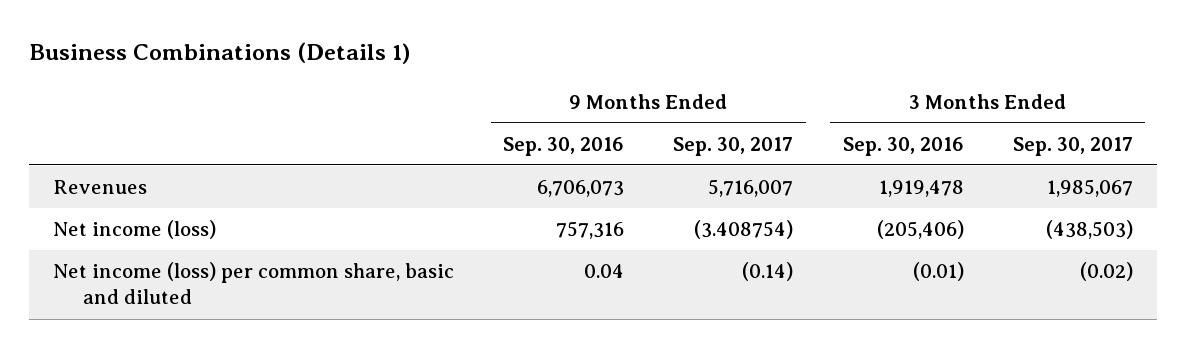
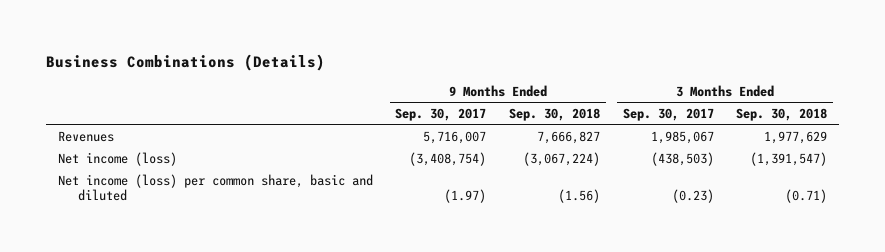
- Business Combinations (Details 1)
+ Business Combinations (Details)
- | 9 Months Ended Sep. 30, 2016 | 9 Months Ended Sep. 30, 2017 | 3 Months Ended Sep. 30, 2016 | 3 Months Ended Sep. 30, 2017
+ | 9 Months Ended Sep. 30, 2017 | 9 Months Ended Sep. 30, 2018 | 3 Months Ended Sep. 30, 2017 | 3 Months Ended Sep. 30, 2018
- Net income (loss) | 757,316 | (3.408754) | (205,406) | (438,503)
- Net income (loss) per common share, basic and diluted | 0.04 | (0.14) | (0.01) | (0.02)
+ Net income (loss) | (3,408,754) | (3,067,224) | (438,503) | (1,391,547)
+ Net income (loss) per common share, basic and diluted | (1.97) | (1.56) | (0.23) | (0.71)

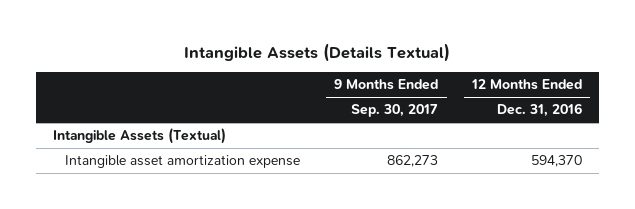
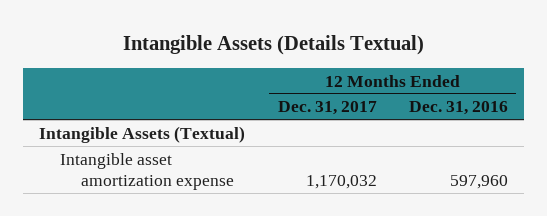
- | 9 Months Ended Sep. 30, 2017 | 12 Months Ended Dec. 31, 2016
+ | 12 Months Ended Dec. 31, 2017 | 12 Months Ended Dec. 31, 2016
- Intangible asset amortization expense | 862,273 | 594,370
+ Intangible asset amortization expense | 1,170,032 | 597,960

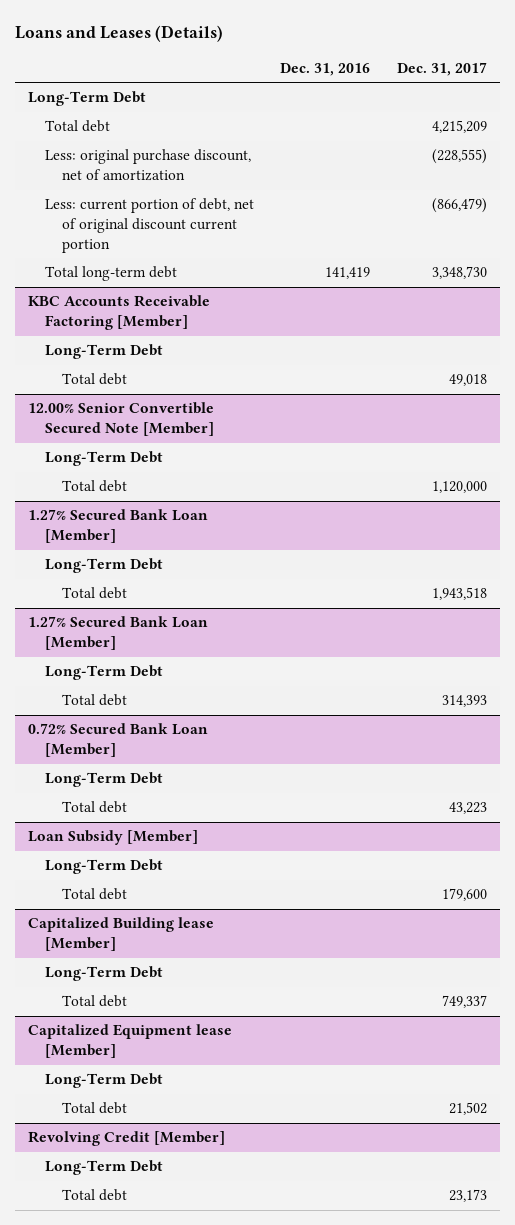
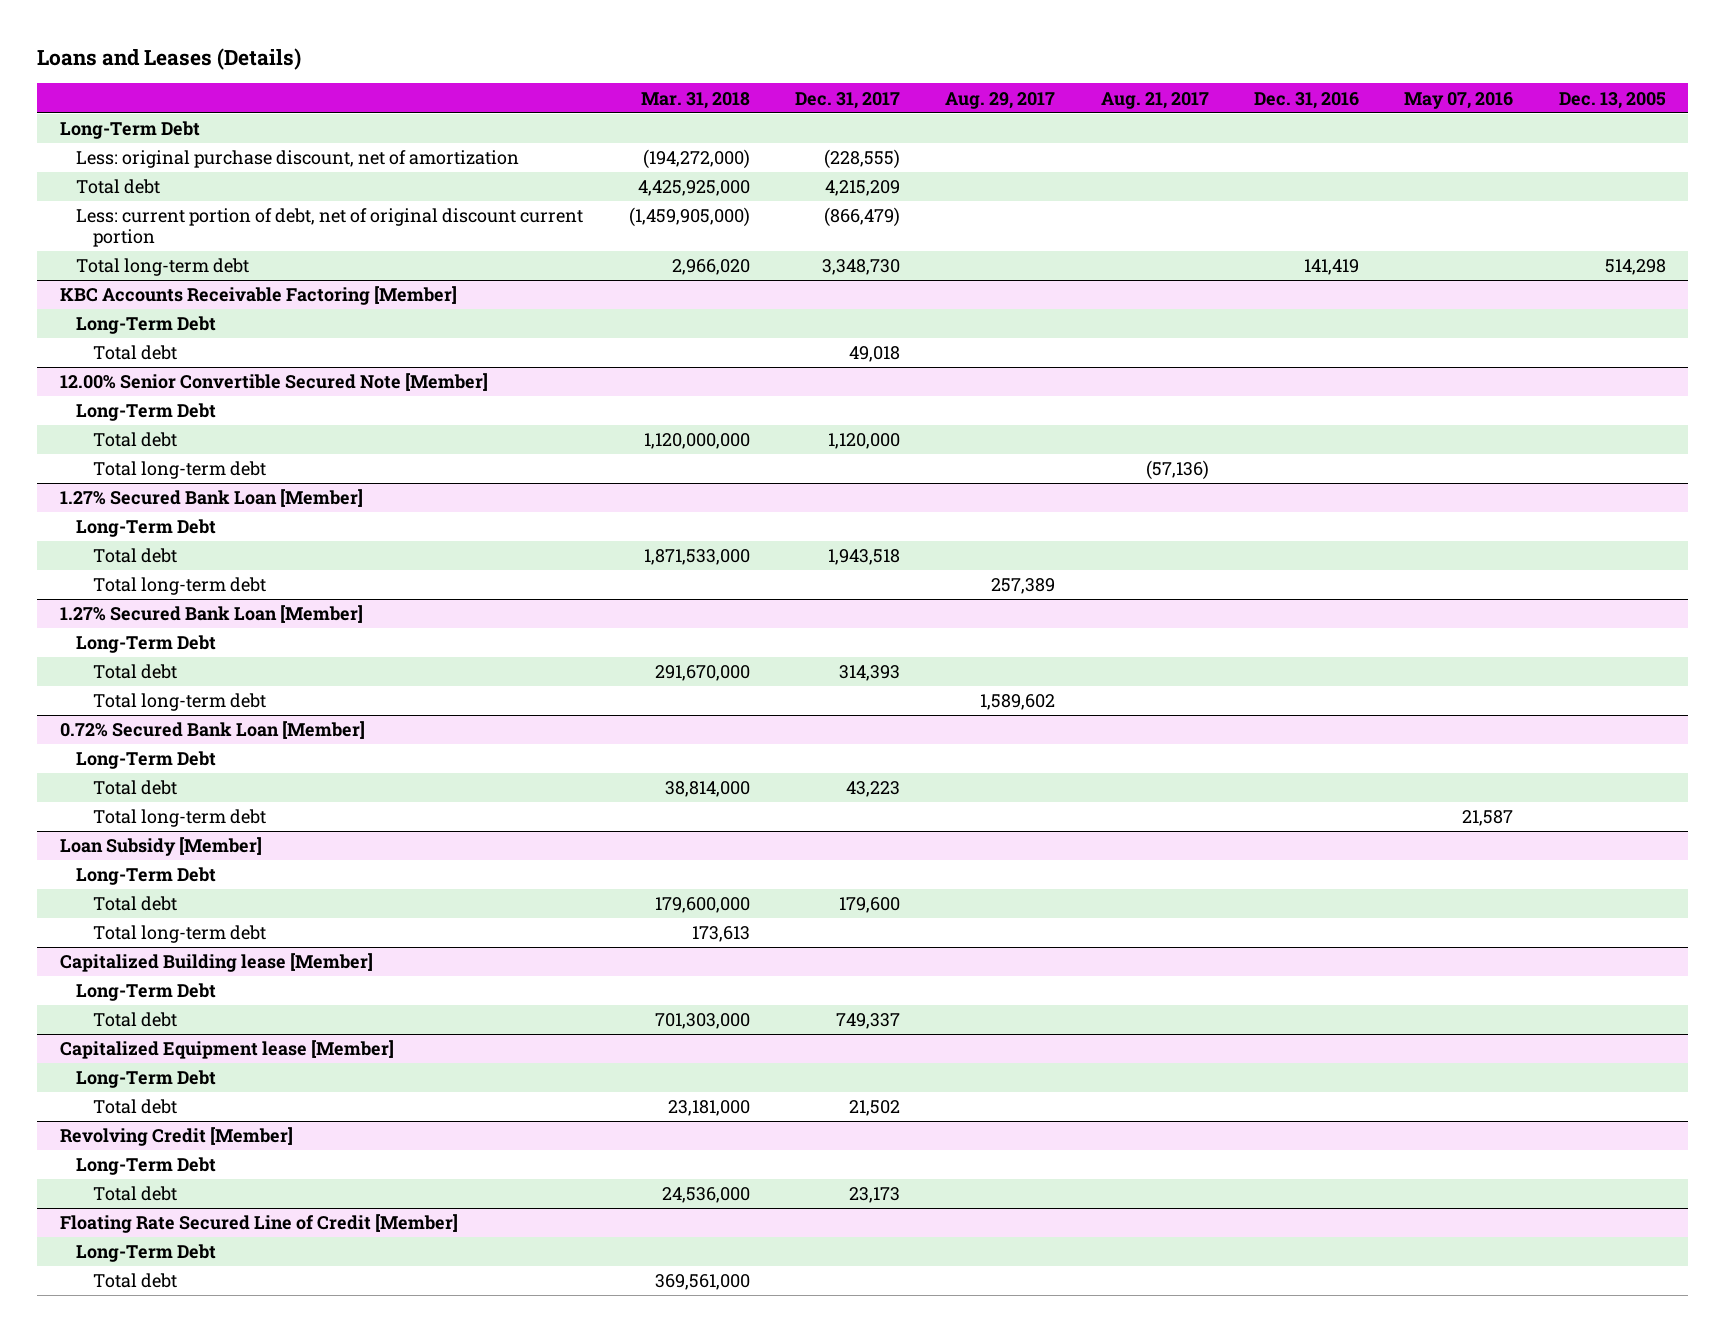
- | Dec. 31, 2016 | Dec. 31, 2017
+ | Mar. 31, 2018 | Dec. 31, 2017 | Aug. 29, 2017 | Aug. 21, 2017 | Dec. 31, 2016 | May 07, 2016 | Dec. 13, 2005
moved down: Total debt | 4,425,925,000 | 4,215,209 | | | | |
@ 12.00% Senior Convertible Secured Note [Member]
+ Total long-term debt | | | | (57,136) | | |
@ 1.27% Secured Bank Loan [Member]
+ Total long-term debt | | | 257,389 | | | |
+ Total long-term debt | | | 1,589,602 | | | |
@ 0.72% Secured Bank Loan [Member]
+ Total long-term debt | | | | | | 21,587 |
@ Loan Subsidy [Member]
+ Total long-term debt | 173,613 | | | | | |
+ Floating Rate Secured Line of Credit [Member]
+ Long-Term Debt
+ Total debt | 369,561,000 | | | | | |

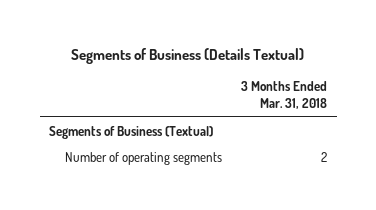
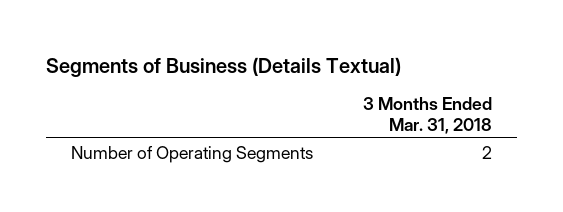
- Segments of Business (Textual)
- Number of operating segments | 2
+ Number of Operating Segments | 2

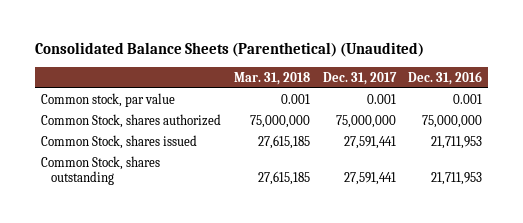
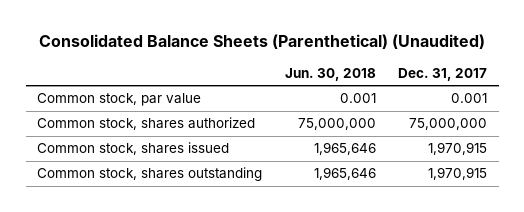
- | Mar. 31, 2018 | Dec. 31, 2017 | Dec. 31, 2016
+ | Jun. 30, 2018 | Dec. 31, 2017
- Common Stock, shares authorized | 75,000,000 | 75,000,000 | 75,000,000
- Common Stock, shares issued | 27,615,185 | 27,591,441 | 21,711,953
- Common Stock, shares outstanding | 27,615,185 | 27,591,441 | 21,711,953
+ Common stock, shares authorized | 75,000,000 | 75,000,000
+ Common stock, shares issued | 1,965,646 | 1,970,915
+ Common stock, shares outstanding | 1,965,646 | 1,970,915

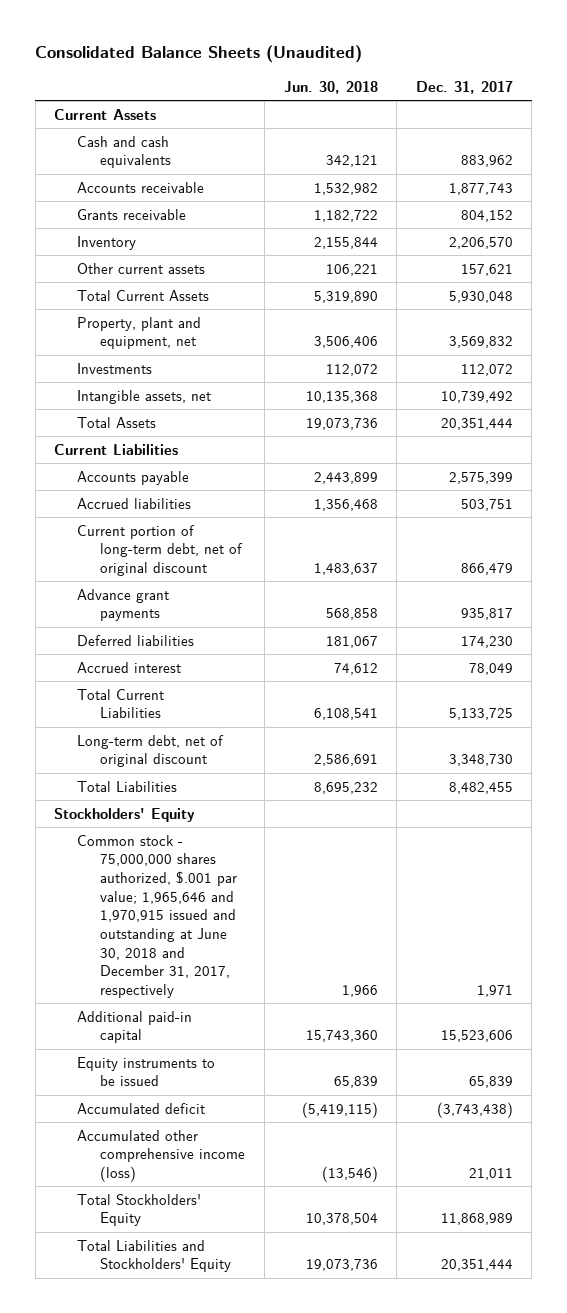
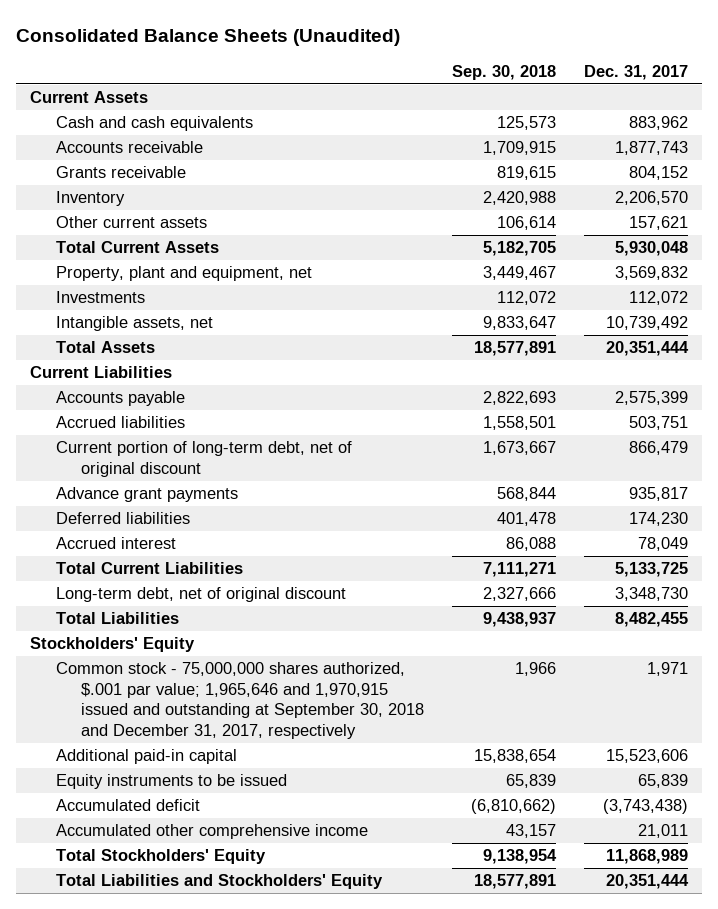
- | Jun. 30, 2018 | Dec. 31, 2017
+ | Sep. 30, 2018 | Dec. 31, 2017
- Common stock - 75,000,000 shares authorized, $.001 par value; 1,965,646 and 1,970,915 issued and outstanding at June 30, 2018 and December 31, 2017, respectively | 1,966 | 1,971
+ Common stock - 75,000,000 shares authorized, $.001 par value; 1,965,646 and 1,970,915 issued and outstanding at September 30, 2018 and December 31, 2017, respectively | 1,966 | 1,971
- Accumulated other comprehensive income (loss) | (13,546) | 21,011
+ Accumulated other comprehensive income | 43,157 | 21,011

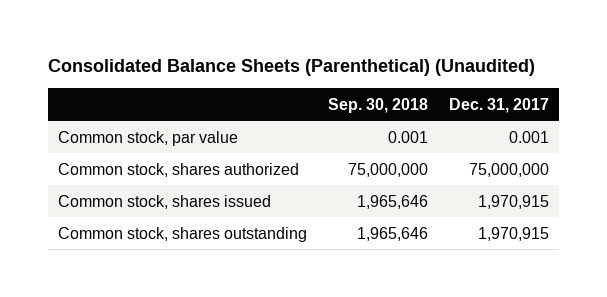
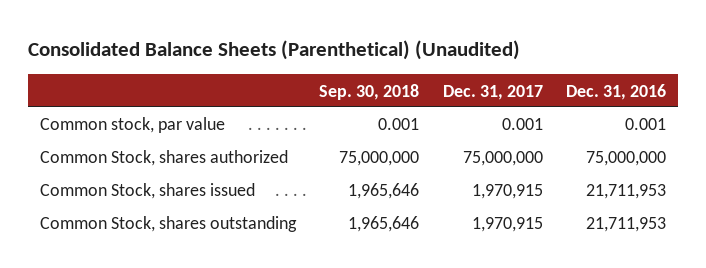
- | Sep. 30, 2018 | Dec. 31, 2017
+ | Sep. 30, 2018 | Dec. 31, 2017 | Dec. 31, 2016
- Common stock, shares authorized | 75,000,000 | 75,000,000
- Common stock, shares issued | 1,965,646 | 1,970,915
- Common stock, shares outstanding | 1,965,646 | 1,970,915
+ Common Stock, shares authorized | 75,000,000 | 75,000,000 | 75,000,000
+ Common Stock, shares issued | 1,965,646 | 1,970,915 | 21,711,953
+ Common Stock, shares outstanding | 1,965,646 | 1,970,915 | 21,711,953

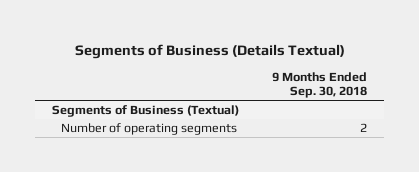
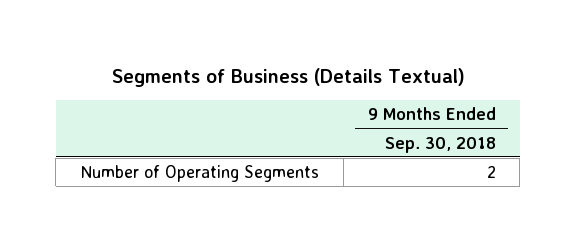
- Segments of Business (Textual)
- Number of operating segments | 2
+ Number of Operating Segments | 2

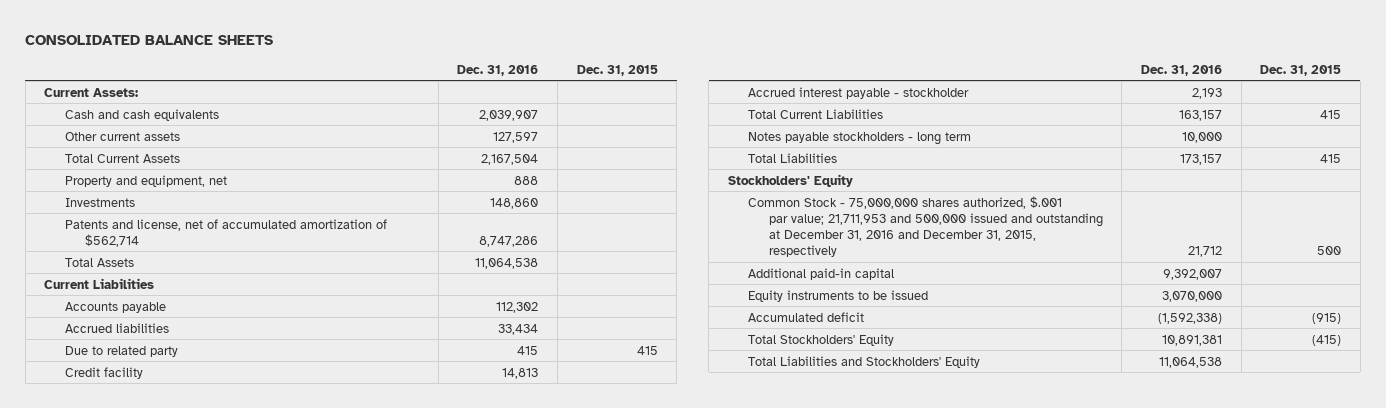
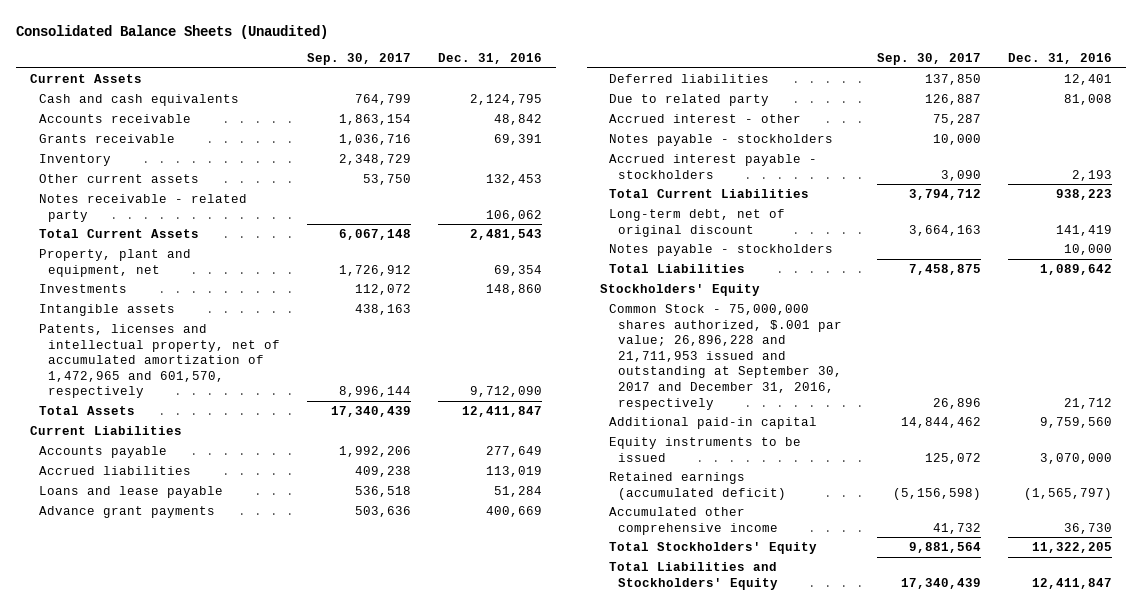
- CONSOLIDATED BALANCE SHEETS
+ Consolidated Balance Sheets (Unaudited)
- | Dec. 31, 2016 | Dec. 31, 2015
+ | Sep. 30, 2017 | Dec. 31, 2016
- Current Assets:
- Cash and cash equivalents | 2,039,907 |
- Other current assets | 127,597 |
- Total Current Assets | 2,167,504 |
- Property and equipment, net | 888 |
+ Current Assets
+ Cash and cash equivalents | 764,799 | 2,124,795
+ Accounts receivable | 1,863,154 | 48,842
+ Grants receivable | 1,036,716 | 69,391
+ Inventory | 2,348,729 |
+ Other current assets | 53,750 | 132,453
+ Notes receivable - related party | | 106,062
+ Total Current Assets | 6,067,148 | 2,481,543
+ Property, plant and equipment, net | 1,726,912 | 69,354
- Patents and license, net of accumulated amortization of $562,714 | 8,747,286 |
- Total Assets | 11,064,538 |
+ Intangible assets | 438,163 |
+ Patents, licenses and intellectual property, net of accumulated amortization of 1,472,965 and 601,570, respectively | 8,996,144 | 9,712,090
+ Total Assets | 17,340,439 | 12,411,847
- Accounts payable | 112,302 |
- Accrued liabilities | 33,434 |
- Due to related party | 415 | 415
- Credit facility | 14,813 |
- Accrued interest payable - stockholder | 2,193 |
- Total Current Liabilities | 163,157 | 415
- Notes payable stockholders - long term | 10,000 |
- Total Liabilities | 173,157 | 415
+ Accounts payable | 1,992,206 | 277,649
+ Accrued liabilities | 409,238 | 113,019
+ Loans and lease payable | 536,518 | 51,284
+ Advance grant payments | 503,636 | 400,669
+ Deferred liabilities | 137,850 | 12,401
+ Due to related party | 126,887 | 81,008
+ Accrued interest - other | 75,287 |
+ Notes payable - stockholders | 10,000 |
+ Accrued interest payable - stockholders | 3,090 | 2,193
+ Total Current Liabilities | 3,794,712 | 938,223
+ Long-term debt, net of original discount | 3,664,163 | 141,419
+ Notes payable - stockholders | | 10,000
+ Total Liabilities | 7,458,875 | 1,089,642
- Common Stock - 75,000,000 shares authorized, $.001 par value; 21,711,953 and 500,000 issued and outstanding at December 31, 2016 and December 31, 2015, respectively | 21,712 | 500
- Additional paid-in capital | 9,392,007 |
+ Common Stock - 75,000,000 shares authorized, $.001 par value; 26,896,228 and 21,711,953 issued and outstanding at September 30, 2017 and December 31, 2016, respectively | 26,896 | 21,712
+ Additional paid-in capital | 14,844,462 | 9,759,560
- Accumulated deficit | (1,592,338) | (915)
- Total Stockholders' Equity | 10,891,381 | (415)
- Total Liabilities and Stockholders' Equity | 11,064,538 |
+ Retained earnings (accumulated deficit) | (5,156,598) | (1,565,797)
+ Accumulated other comprehensive income | 41,732 | 36,730
+ Total Stockholders' Equity | 9,881,564 | 11,322,205
+ Total Liabilities and Stockholders' Equity | 17,340,439 | 12,411,847

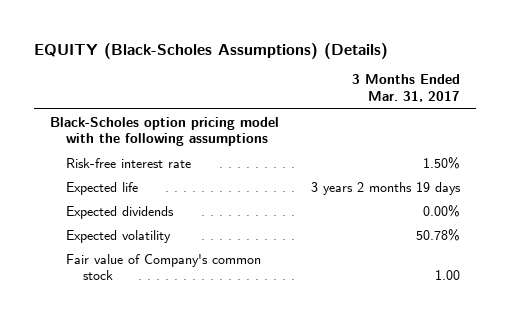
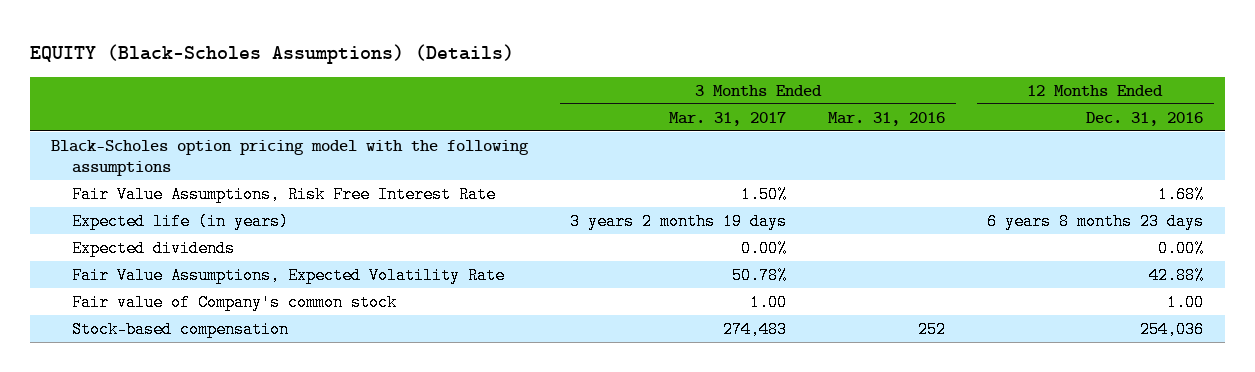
- | 3 Months Ended Mar. 31, 2017
+ | 3 Months Ended Mar. 31, 2017 | 3 Months Ended Mar. 31, 2016 | 12 Months Ended Dec. 31, 2016
- Risk-free interest rate | 1.50%
- Expected life | 3 years 2 months 19 days
+ Fair Value Assumptions, Risk Free Interest Rate | 1.50% | | 1.68%
+ Expected life (in years) | 3 years 2 months 19 days | | 6 years 8 months 23 days
- Expected volatility | 50.78%
+ Fair Value Assumptions, Expected Volatility Rate | 50.78% | | 42.88%
+ Stock-based compensation | 274,483 | 252 | 254,036

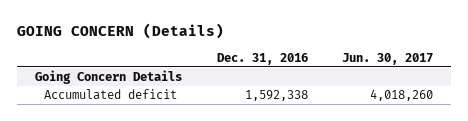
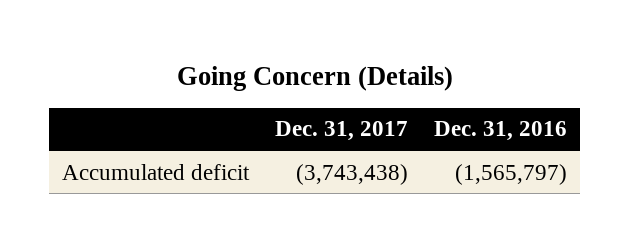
- GOING CONCERN (Details)
+ Going Concern (Details)
- | Dec. 31, 2016 | Jun. 30, 2017
+ | Dec. 31, 2017 | Dec. 31, 2016
- Going Concern Details
- Accumulated deficit | 1,592,338 | 4,018,260
+ Accumulated deficit | (3,743,438) | (1,565,797)

